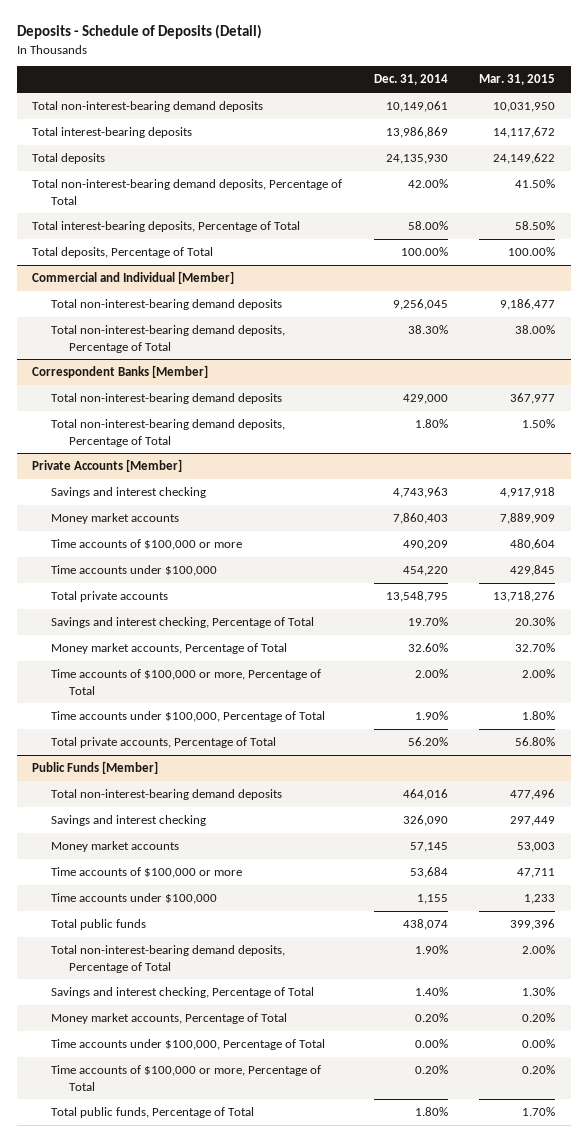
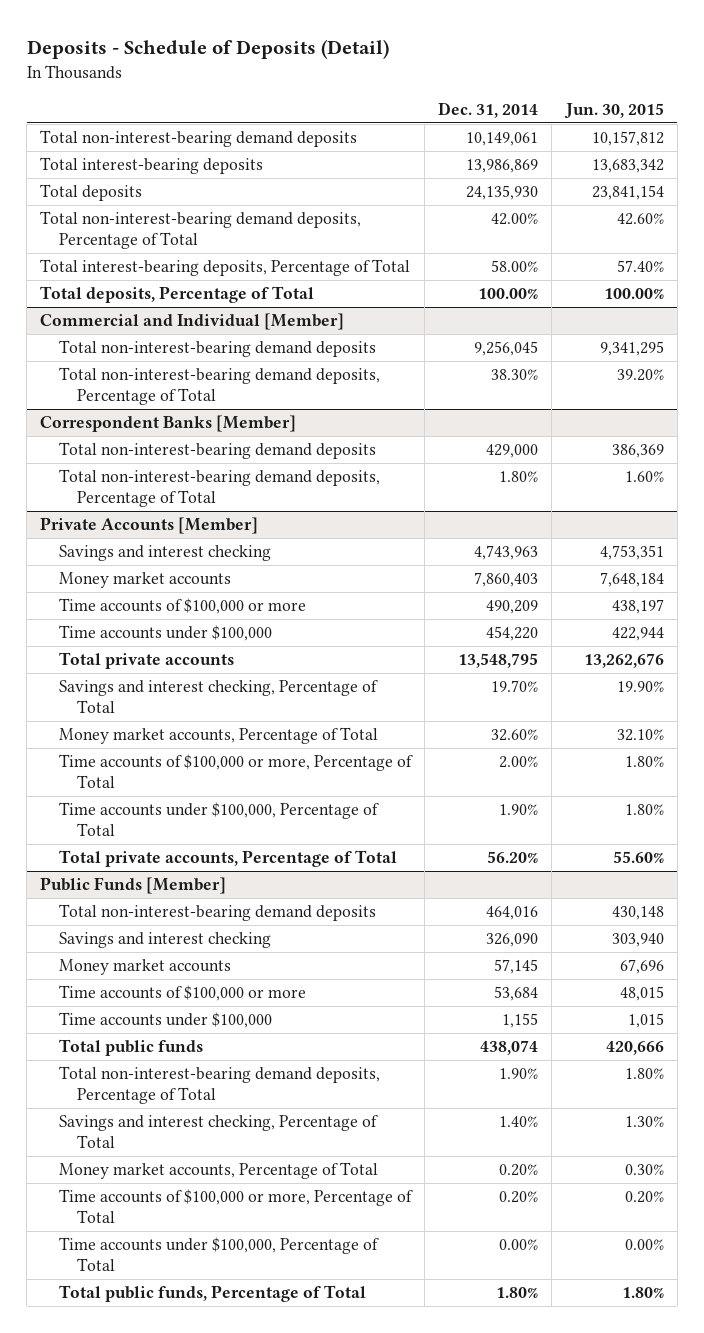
- | Dec. 31, 2014 | Mar. 31, 2015
+ | Dec. 31, 2014 | Jun. 30, 2015
@ Public Funds [Member]
moved down: Time accounts under $100,000, Percentage of Total | 0.00% | 0.00%

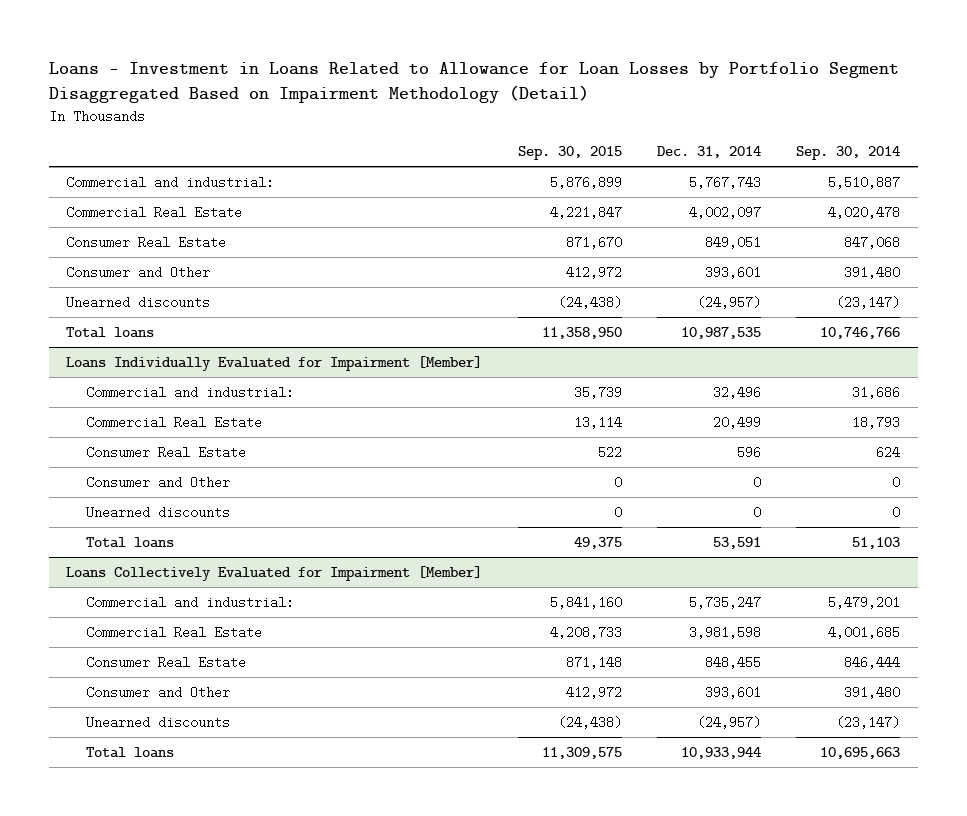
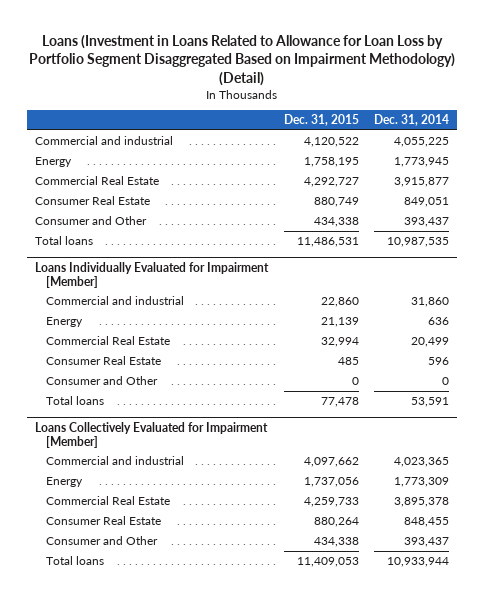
- Loans - Investment in Loans Related to Allowance for Loan Losses by Portfolio Segment Disaggregated Based on Impairment Methodology (Detail)
+ Loans (Investment in Loans Related to Allowance for Loan Loss by Portfolio Segment Disaggregated Based on Impairment Methodology) (Detail)
- | Sep. 30, 2015 | Dec. 31, 2014 | Sep. 30, 2014
+ | Dec. 31, 2015 | Dec. 31, 2014
- Commercial and industrial: | 5,876,899 | 5,767,743 | 5,510,887
- Commercial Real Estate | 4,221,847 | 4,002,097 | 4,020,478
+ Commercial and industrial | 4,120,522 | 4,055,225
+ Energy | 1,758,195 | 1,773,945
+ Commercial Real Estate | 4,292,727 | 3,915,877
- Consumer and Other | 412,972 | 393,601 | 391,480
- Unearned discounts | (24,438) | (24,957) | (23,147)
+ Consumer and Other | 434,338 | 393,437
@ Loans Individually Evaluated for Impairment [Member]
- Commercial and industrial: | 35,739 | 32,496 | 31,686
+ Commercial and industrial | 22,860 | 31,860
+ Energy | 21,139 | 636
- Unearned discounts | 0 | 0 | 0
@ Loans Collectively Evaluated for Impairment [Member]
- Commercial and industrial: | 5,841,160 | 5,735,247 | 5,479,201
- Commercial Real Estate | 4,208,733 | 3,981,598 | 4,001,685
+ Commercial and industrial | 4,097,662 | 4,023,365
+ Energy | 1,737,056 | 1,773,309
+ Commercial Real Estate | 4,259,733 | 3,895,378
- Consumer and Other | 412,972 | 393,601 | 391,480
- Unearned discounts | (24,438) | (24,957) | (23,147)
+ Consumer and Other | 434,338 | 393,437

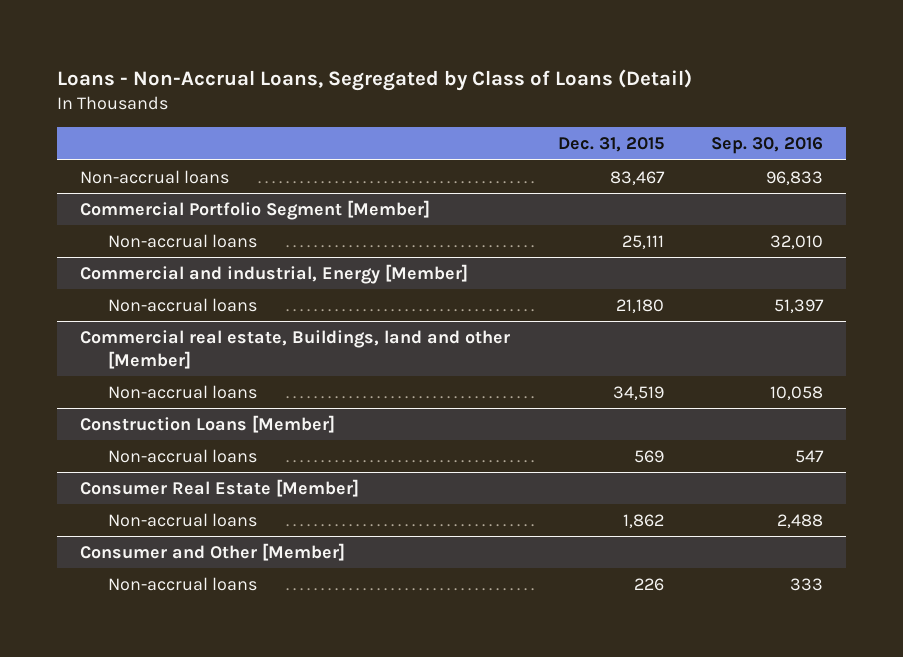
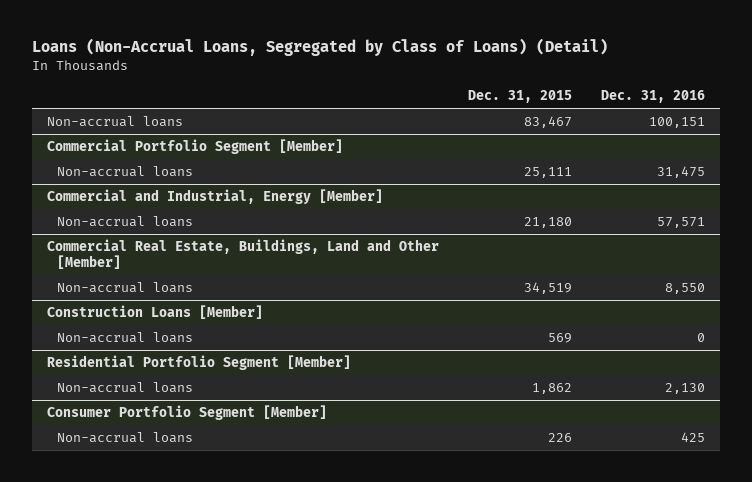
- Loans - Non-Accrual Loans, Segregated by Class of Loans (Detail)
+ Loans (Non-Accrual Loans, Segregated by Class of Loans) (Detail)
- | Dec. 31, 2015 | Sep. 30, 2016
+ | Dec. 31, 2015 | Dec. 31, 2016
- Commercial and industrial, Energy [Member]
+ Commercial and Industrial, Energy [Member]
- Commercial real estate, Buildings, land and other [Member]
+ Commercial Real Estate, Buildings, Land and Other [Member]
- Consumer Real Estate [Member]
+ Residential Portfolio Segment [Member]
- Consumer and Other [Member]
+ Consumer Portfolio Segment [Member]

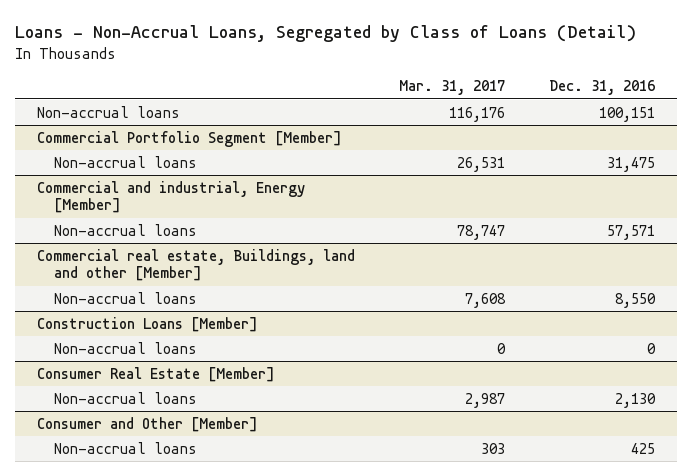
- Loans (Non-Accrual Loans, Segregated by Class of Loans) (Detail)
+ Loans - Non-Accrual Loans, Segregated by Class of Loans (Detail)
- | Dec. 31, 2015 | Dec. 31, 2016
+ | Mar. 31, 2017 | Dec. 31, 2016
- Commercial and Industrial, Energy [Member]
+ Commercial and industrial, Energy [Member]
- Commercial Real Estate, Buildings, Land and Other [Member]
+ Commercial real estate, Buildings, land and other [Member]
- Residential Portfolio Segment [Member]
+ Consumer Real Estate [Member]
- Consumer Portfolio Segment [Member]
+ Consumer and Other [Member]

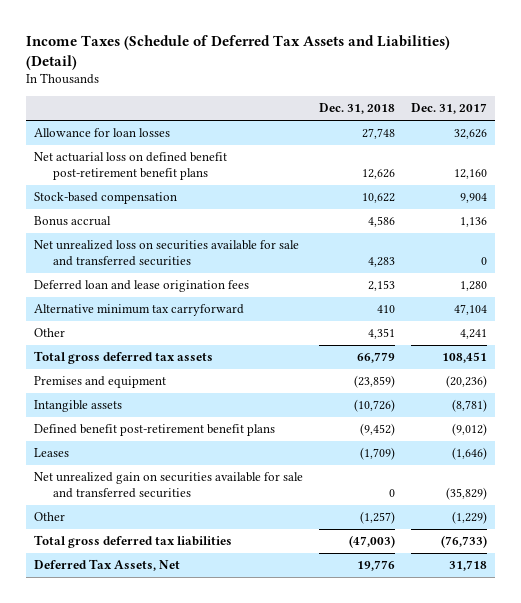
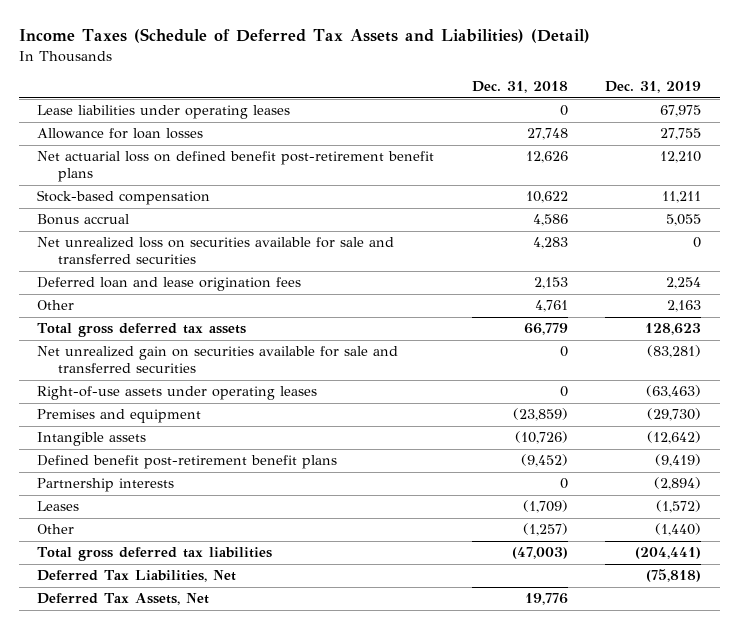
- | Dec. 31, 2018 | Dec. 31, 2017
+ | Dec. 31, 2018 | Dec. 31, 2019
+ Lease liabilities under operating leases | 0 | 67,975
- Alternative minimum tax carryforward | 410 | 47,104
- Other | 4,351 | 4,241
+ Other | 4,761 | 2,163
moved up: Net unrealized gain on securities available for sale and transferred securities | 0 | (83,281)
+ Right-of-use assets under operating leases | 0 | (63,463)
+ Partnership interests | 0 | (2,894)
+ Deferred Tax Liabilities, Net | | (75,818)

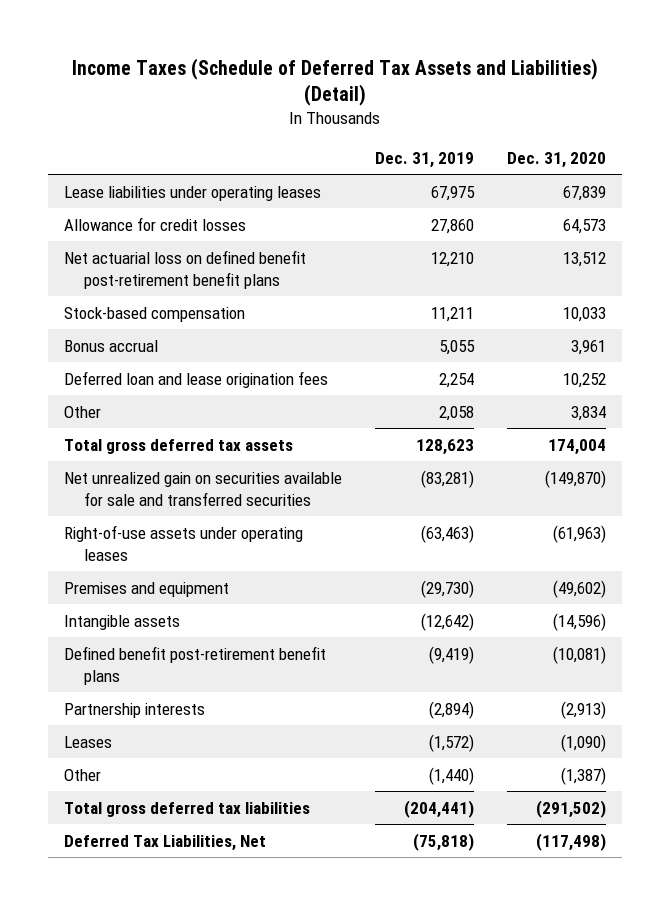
- | Dec. 31, 2018 | Dec. 31, 2019
+ | Dec. 31, 2019 | Dec. 31, 2020
- Allowance for loan losses | 27,748 | 27,755
+ Allowance for credit losses | 27,860 | 64,573
- Net unrealized loss on securities available for sale and transferred securities | 4,283 | 0
- Other | 4,761 | 2,163
+ Other | 2,058 | 3,834
- Deferred Tax Assets, Net | 19,776 |

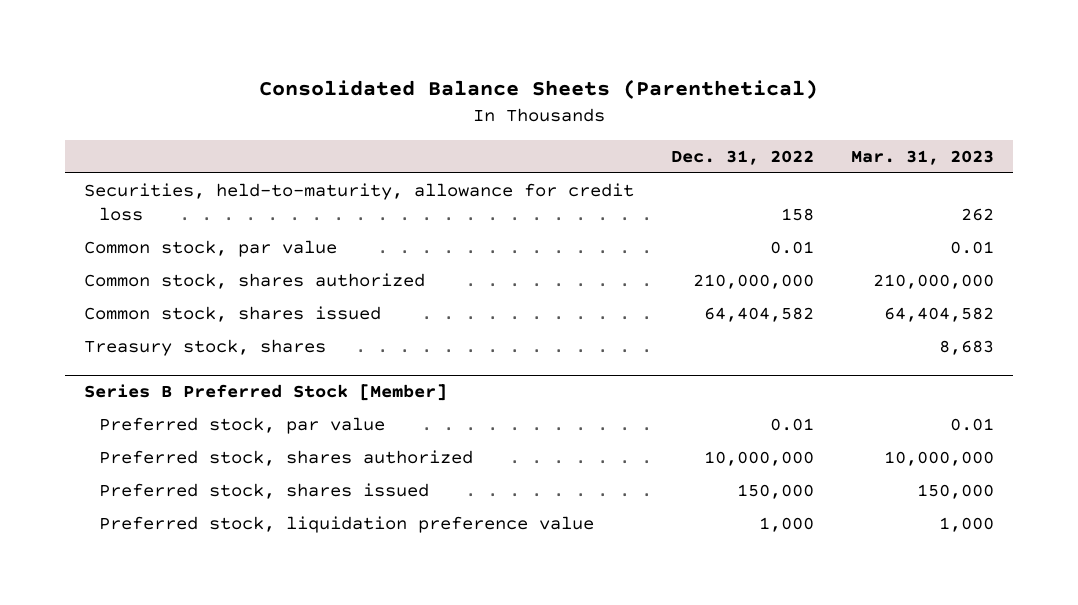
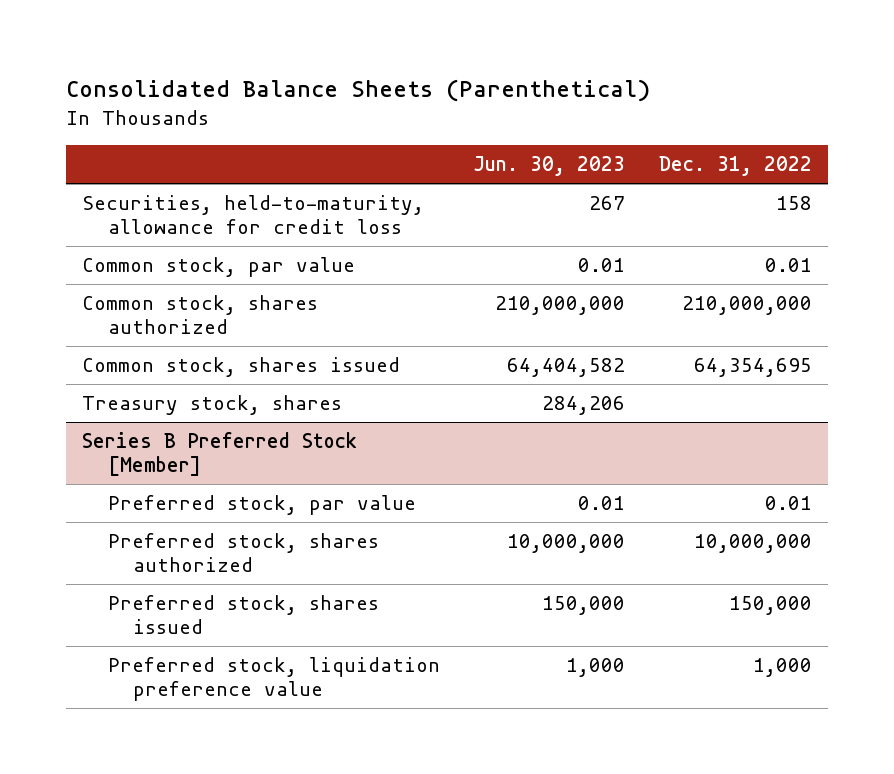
- | Dec. 31, 2022 | Mar. 31, 2023
+ | Jun. 30, 2023 | Dec. 31, 2022
- Common stock, shares issued | 64,404,582 | 64,404,582
+ Common stock, shares issued | 64,404,582 | 64,354,695

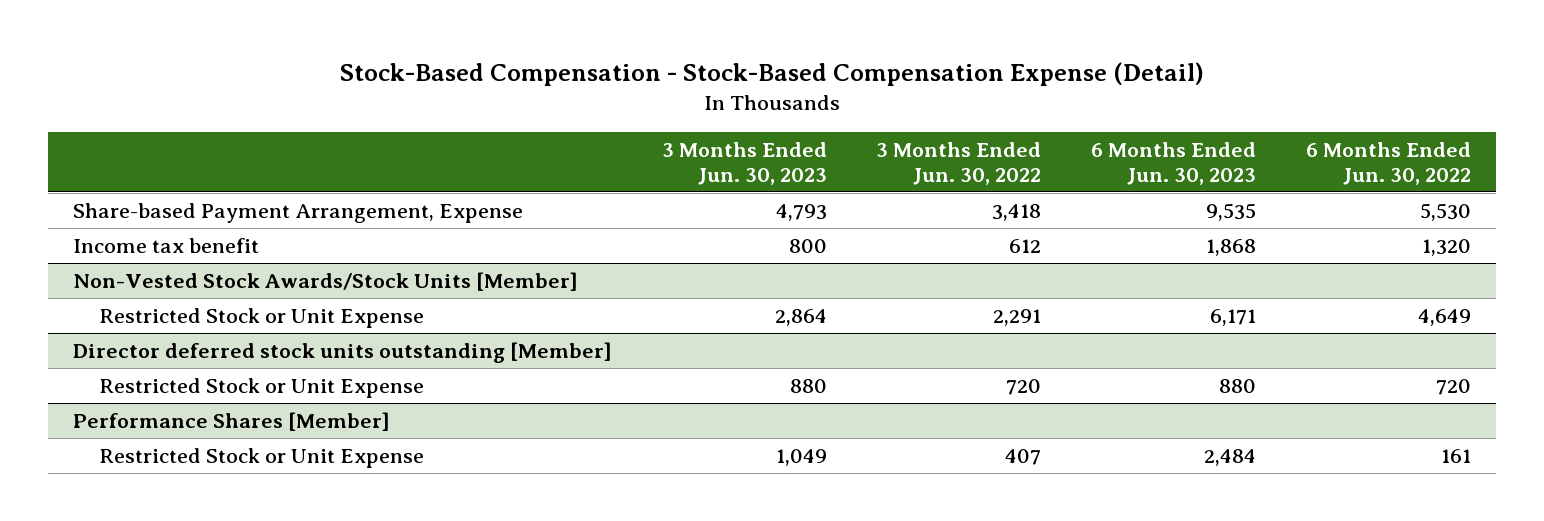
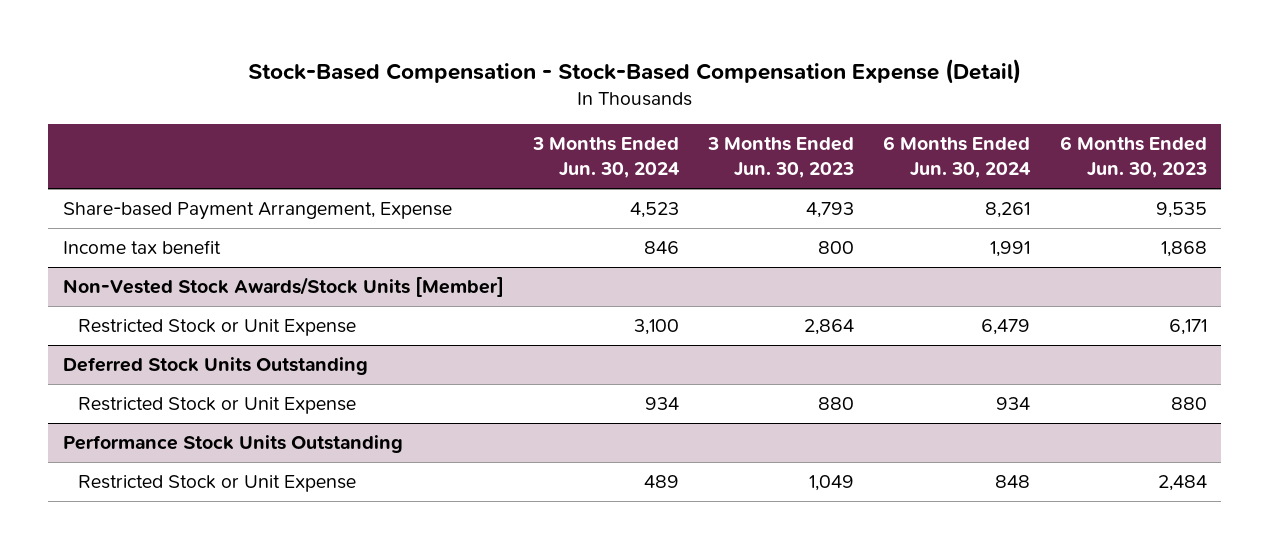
- | 3 Months Ended Jun. 30, 2023 | 3 Months Ended Jun. 30, 2022 | 6 Months Ended Jun. 30, 2023 | 6 Months Ended Jun. 30, 2022
+ | 3 Months Ended Jun. 30, 2024 | 3 Months Ended Jun. 30, 2023 | 6 Months Ended Jun. 30, 2024 | 6 Months Ended Jun. 30, 2023
- Director deferred stock units outstanding [Member]
+ Deferred Stock Units Outstanding
- Performance Shares [Member]
+ Performance Stock Units Outstanding

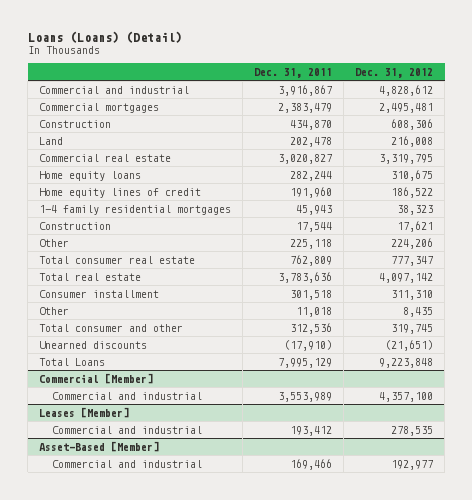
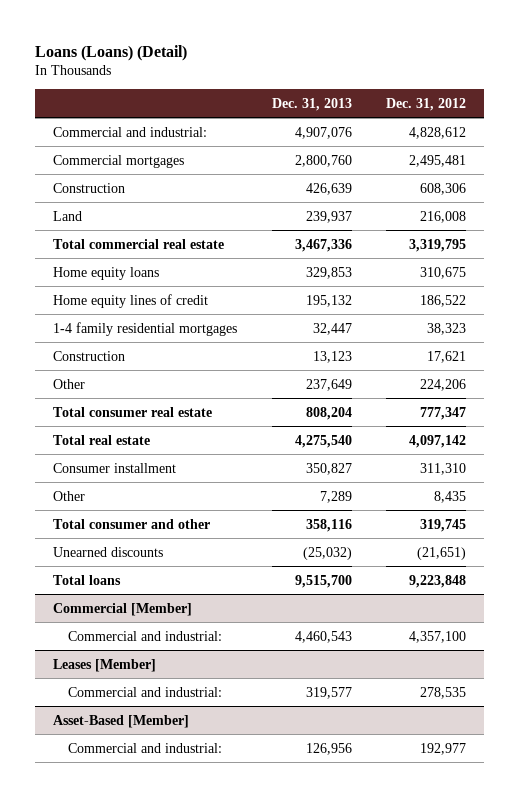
- | Dec. 31, 2011 | Dec. 31, 2012
+ | Dec. 31, 2013 | Dec. 31, 2012
- Commercial and industrial | 3,916,867 | 4,828,612
+ Commercial and industrial: | 4,907,076 | 4,828,612
- Commercial real estate | 3,020,827 | 3,319,795
+ Total commercial real estate | 3,467,336 | 3,319,795
- Total Loans | 7,995,129 | 9,223,848
+ Total loans | 9,515,700 | 9,223,848
@ Commercial [Member]
- Commercial and industrial | 3,553,989 | 4,357,100
+ Commercial and industrial: | 4,460,543 | 4,357,100
@ Leases [Member]
- Commercial and industrial | 193,412 | 278,535
+ Commercial and industrial: | 319,577 | 278,535
@ Asset-Based [Member]
- Commercial and industrial | 169,466 | 192,977
+ Commercial and industrial: | 126,956 | 192,977

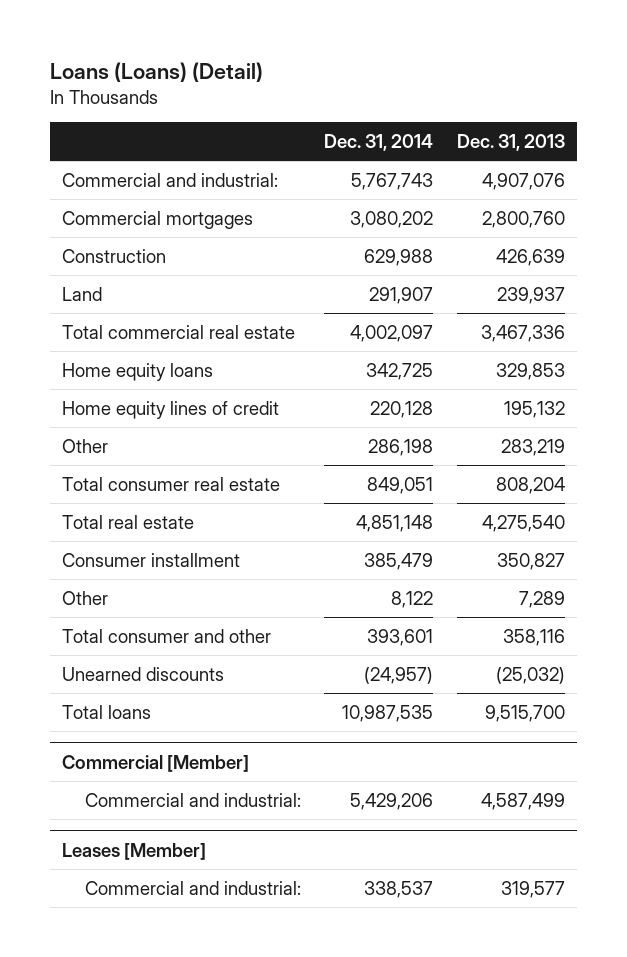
- | Dec. 31, 2013 | Dec. 31, 2012
+ | Dec. 31, 2014 | Dec. 31, 2013
- 1-4 family residential mortgages | 32,447 | 38,323
- Construction | 13,123 | 17,621
- Other | 237,649 | 224,206
+ Other | 286,198 | 283,219
@ Commercial [Member]
- Commercial and industrial: | 4,460,543 | 4,357,100
+ Commercial and industrial: | 5,429,206 | 4,587,499
- Asset-Based [Member]
- Commercial and industrial: | 126,956 | 192,977

